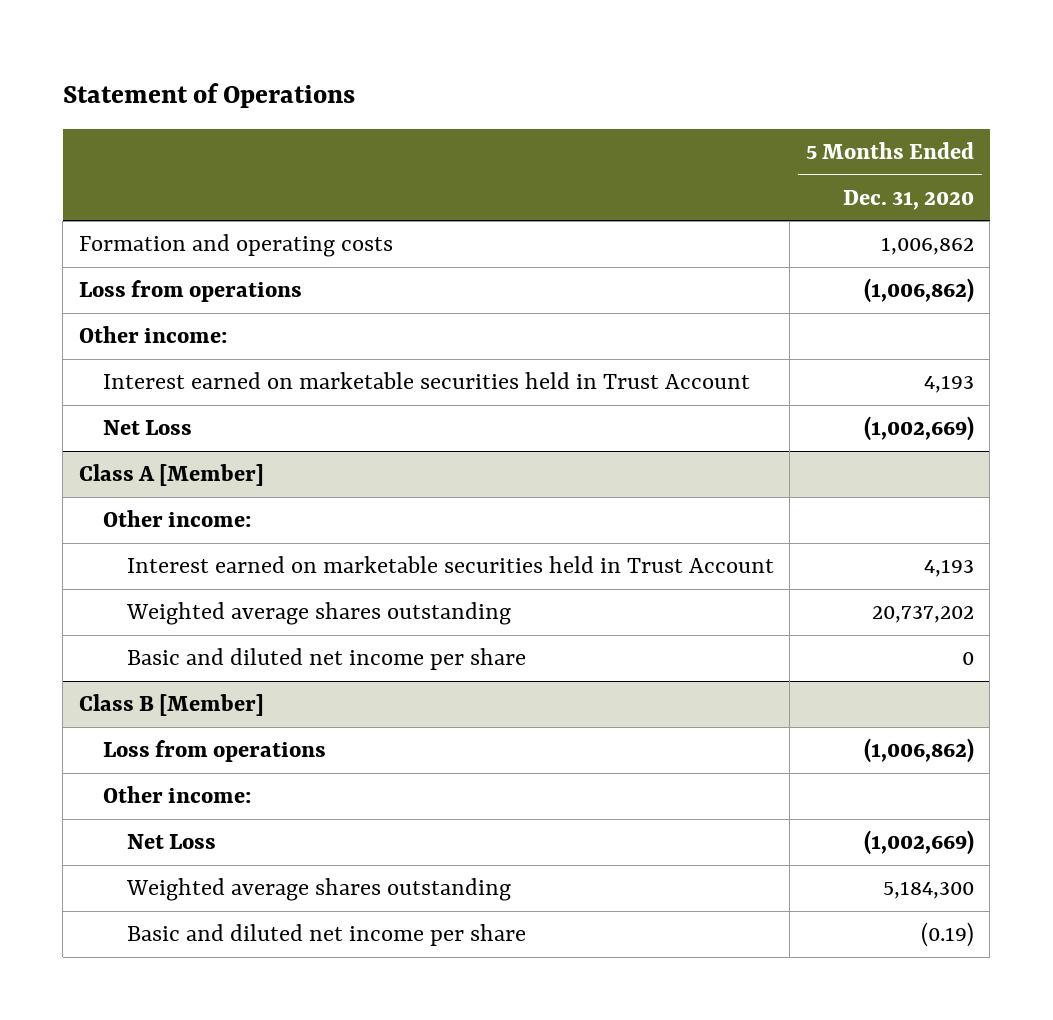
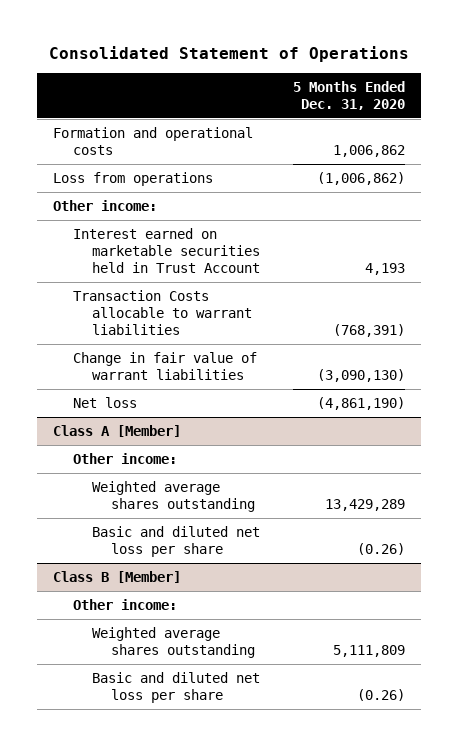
- Statement of Operations
+ Consolidated Statement of Operations
- Formation and operating costs | 1,006,862
+ Formation and operational costs | 1,006,862
- Net Loss | (1,002,669)
+ Transaction Costs allocable to warrant liabilities | (768,391)
+ Change in fair value of warrant liabilities | (3,090,130)
+ Net loss | (4,861,190)
@ Class A [Member]
- Interest earned on marketable securities held in Trust Account | 4,193
- Weighted average shares outstanding | 20,737,202
- Basic and diluted net income per share | 0
+ Weighted average shares outstanding | 13,429,289
+ Basic and diluted net loss per share | (0.26)
@ Class B [Member]
- Loss from operations | (1,006,862)
- Net Loss | (1,002,669)
- Weighted average shares outstanding | 5,184,300
- Basic and diluted net income per share | (0.19)
+ Weighted average shares outstanding | 5,111,809
+ Basic and diluted net loss per share | (0.26)

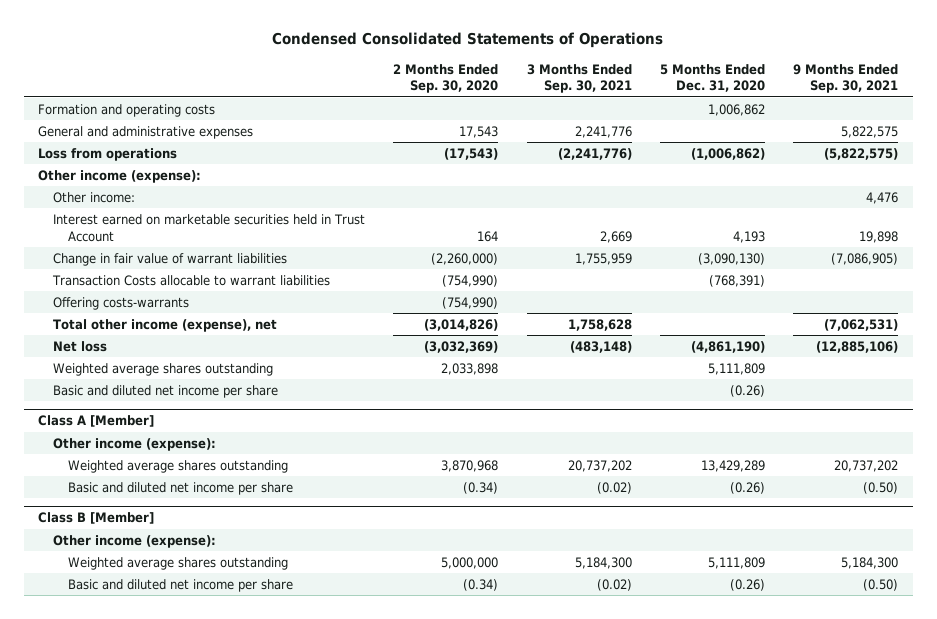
- Consolidated Statement of Operations
+ Condensed Consolidated Statements of Operations
- | 5 Months Ended Dec. 31, 2020
+ | 2 Months Ended Sep. 30, 2020 | 3 Months Ended Sep. 30, 2021 | 5 Months Ended Dec. 31, 2020 | 9 Months Ended Sep. 30, 2021
- Formation and operational costs | 1,006,862
+ Formation and operating costs | | | 1,006,862 |
+ General and administrative expenses | 17,543 | 2,241,776 | | 5,822,575
+ Other income (expense):
moved down: Transaction Costs allocable to warrant liabilities | (754,990) | | (768,391) |
+ Offering costs-warrants | (754,990) | | |
+ Total other income (expense), net | (3,014,826) | 1,758,628 | | (7,062,531)
+ Weighted average shares outstanding | 2,033,898 | | 5,111,809 |
+ Basic and diluted net income per share | | | (0.26) |
@ Class A [Member]
- Other income:
+ Other income (expense):
- Basic and diluted net loss per share | (0.26)
+ Basic and diluted net income per share | (0.34) | (0.02) | (0.26) | (0.50)
@ Class B [Member]
- Other income:
+ Other income (expense):
- Basic and diluted net loss per share | (0.26)
+ Basic and diluted net income per share | (0.34) | (0.02) | (0.26) | (0.50)

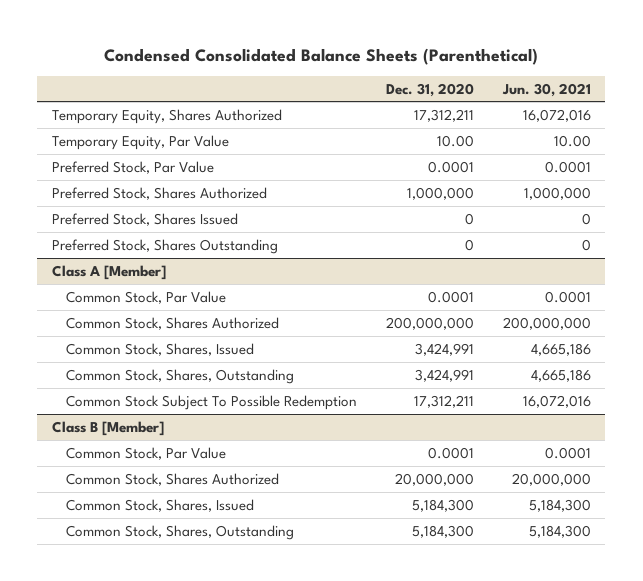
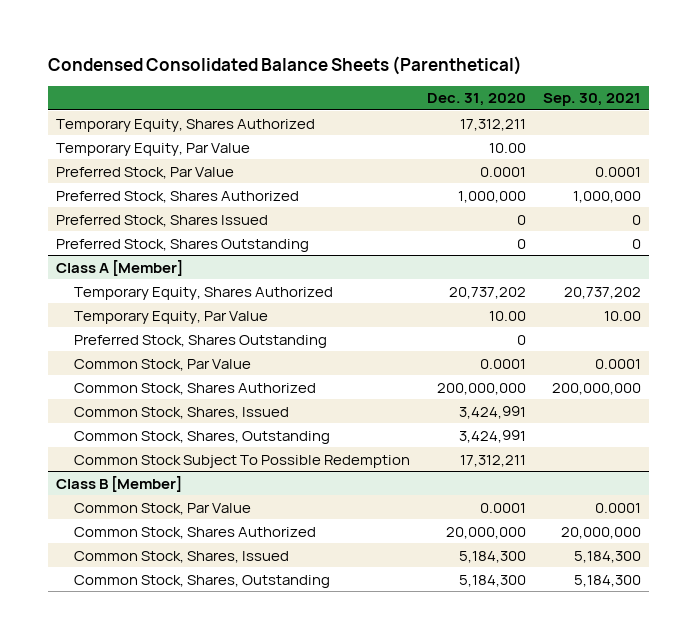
- | Dec. 31, 2020 | Jun. 30, 2021
+ | Dec. 31, 2020 | Sep. 30, 2021
@ Class A [Member]
+ Temporary Equity, Shares Authorized | 20,737,202 | 20,737,202
+ Temporary Equity, Par Value | 10.00 | 10.00
+ Preferred Stock, Shares Outstanding | 0 |

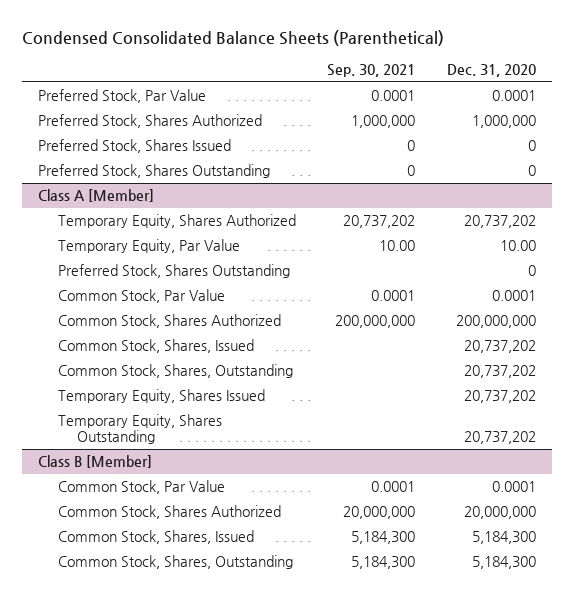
- | Dec. 31, 2020 | Sep. 30, 2021
+ | Sep. 30, 2021 | Dec. 31, 2020
- Temporary Equity, Shares Authorized | 17,312,211 |
- Temporary Equity, Par Value | 10.00 |
@ Class A [Member]
- Common Stock, Shares, Issued | 3,424,991 |
- Common Stock, Shares, Outstanding | 3,424,991 |
- Common Stock Subject To Possible Redemption | 17,312,211 |
+ Common Stock, Shares, Issued | | 20,737,202
+ Common Stock, Shares, Outstanding | | 20,737,202
+ Temporary Equity, Shares Issued | | 20,737,202
+ Temporary Equity, Shares Outstanding | | 20,737,202

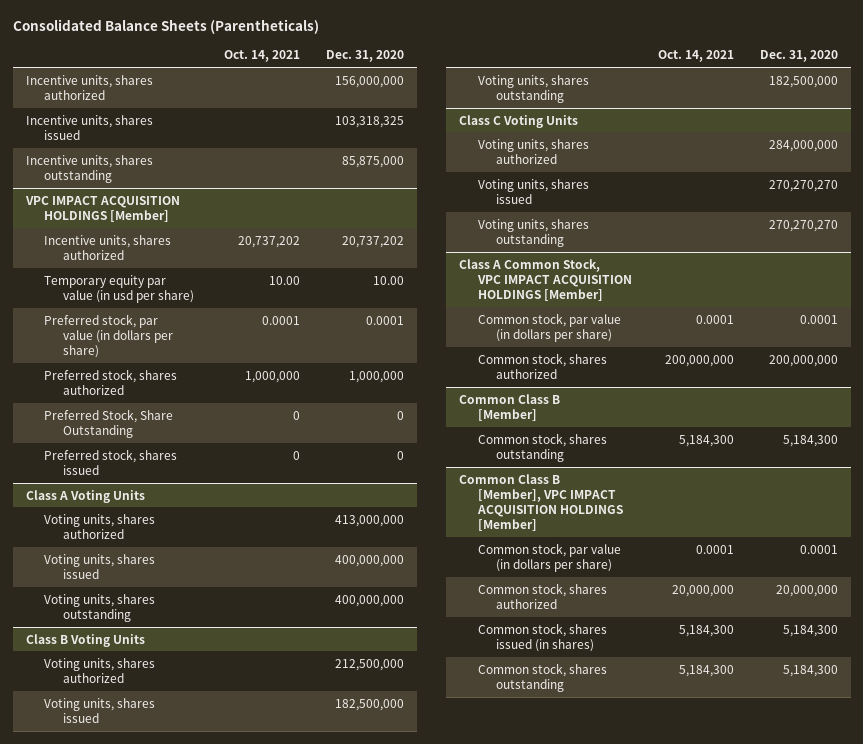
- Condensed Consolidated Balance Sheets (Parenthetical)
+ Consolidated Balance Sheets (Parentheticals)
- | Sep. 30, 2021 | Dec. 31, 2020
+ | Oct. 14, 2021 | Dec. 31, 2020
- Preferred Stock, Par Value | 0.0001 | 0.0001
- Preferred Stock, Shares Authorized | 1,000,000 | 1,000,000
- Preferred Stock, Shares Issued | 0 | 0
- Preferred Stock, Shares Outstanding | 0 | 0
- Class A [Member]
- Temporary Equity, Shares Authorized | 20,737,202 | 20,737,202
- Temporary Equity, Par Value | 10.00 | 10.00
- Preferred Stock, Shares Outstanding | | 0
- Common Stock, Par Value | 0.0001 | 0.0001
- Common Stock, Shares Authorized | 200,000,000 | 200,000,000
- Common Stock, Shares, Issued | | 20,737,202
- Common Stock, Shares, Outstanding | | 20,737,202
- Temporary Equity, Shares Issued | | 20,737,202
- Temporary Equity, Shares Outstanding | | 20,737,202
- Class B [Member]
- Common Stock, Par Value | 0.0001 | 0.0001
- Common Stock, Shares Authorized | 20,000,000 | 20,000,000
- Common Stock, Shares, Issued | 5,184,300 | 5,184,300
- Common Stock, Shares, Outstanding | 5,184,300 | 5,184,300
+ Incentive units, shares authorized | | 156,000,000
+ Incentive units, shares issued | | 103,318,325
+ Incentive units, shares outstanding | | 85,875,000
+ VPC IMPACT ACQUISITION HOLDINGS [Member]
+ Incentive units, shares authorized | 20,737,202 | 20,737,202
+ Temporary equity par value (in usd per share) | 10.00 | 10.00
+ Preferred stock, par value (in dollars per share) | 0.0001 | 0.0001
+ Preferred stock, shares authorized | 1,000,000 | 1,000,000
+ Preferred Stock, Share Outstanding | 0 | 0
+ Preferred stock, shares issued | 0 | 0
+ Class A Voting Units
+ Voting units, shares authorized | | 413,000,000
+ Voting units, shares issued | | 400,000,000
+ Voting units, shares outstanding | | 400,000,000
+ Class B Voting Units
+ Voting units, shares authorized | | 212,500,000
+ Voting units, shares issued | | 182,500,000
+ Voting units, shares outstanding | | 182,500,000
+ Class C Voting Units
+ Voting units, shares authorized | | 284,000,000
+ Voting units, shares issued | | 270,270,270
+ Voting units, shares outstanding | | 270,270,270
+ Class A Common Stock, VPC IMPACT ACQUISITION HOLDINGS [Member]
+ Common stock, par value (in dollars per share) | 0.0001 | 0.0001
+ Common stock, shares authorized | 200,000,000 | 200,000,000
+ Common Class B [Member]
+ Common stock, shares outstanding | 5,184,300 | 5,184,300
+ Common Class B [Member], VPC IMPACT ACQUISITION HOLDINGS [Member]
+ Common stock, par value (in dollars per share) | 0.0001 | 0.0001
+ Common stock, shares authorized | 20,000,000 | 20,000,000
+ Common stock, shares issued (in shares) | 5,184,300 | 5,184,300
+ Common stock, shares outstanding | 5,184,300 | 5,184,300

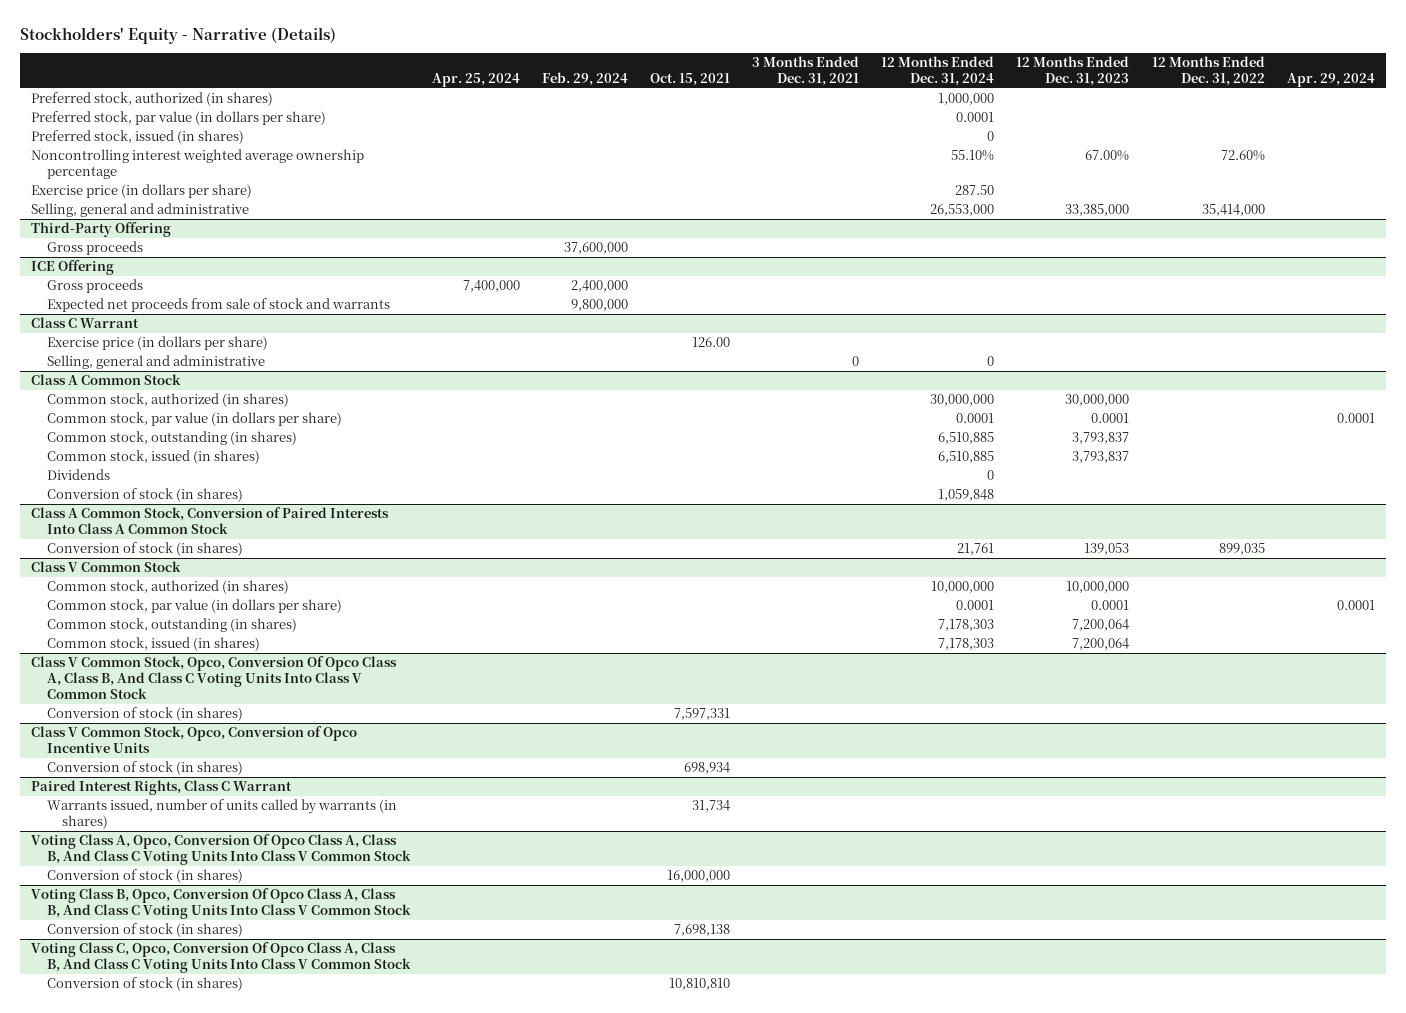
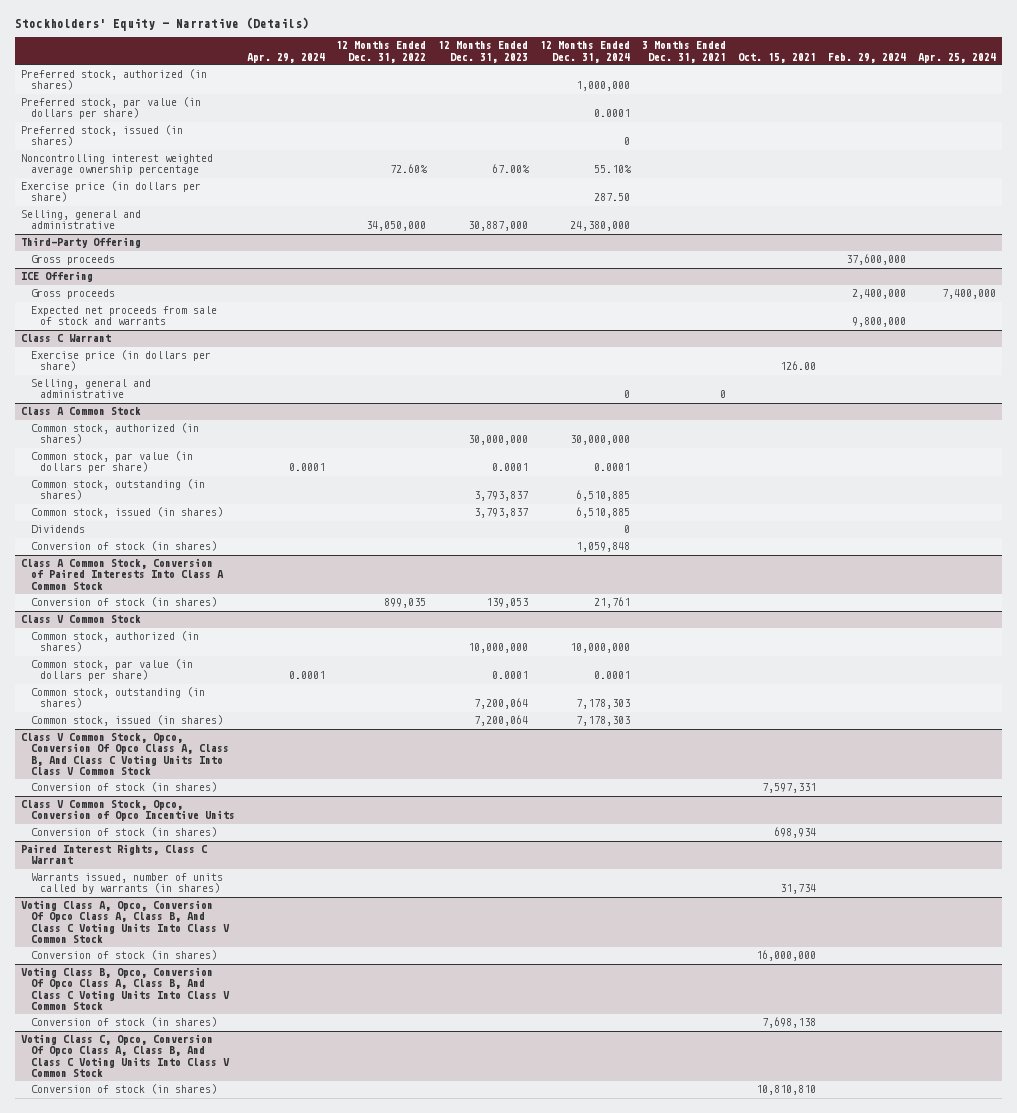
- | Apr. 25, 2024 | Feb. 29, 2024 | Oct. 15, 2021 | 3 Months Ended Dec. 31, 2021 | 12 Months Ended Dec. 31, 2024 | 12 Months Ended Dec. 31, 2023 | 12 Months Ended Dec. 31, 2022 | Apr. 29, 2024
+ | Apr. 29, 2024 | 12 Months Ended Dec. 31, 2022 | 12 Months Ended Dec. 31, 2023 | 12 Months Ended Dec. 31, 2024 | 3 Months Ended Dec. 31, 2021 | Oct. 15, 2021 | Feb. 29, 2024 | Apr. 25, 2024
- Selling, general and administrative | | | | | 26,553,000 | 33,385,000 | 35,414,000 |
+ Selling, general and administrative | | 34,050,000 | 30,887,000 | 24,380,000 | | | |

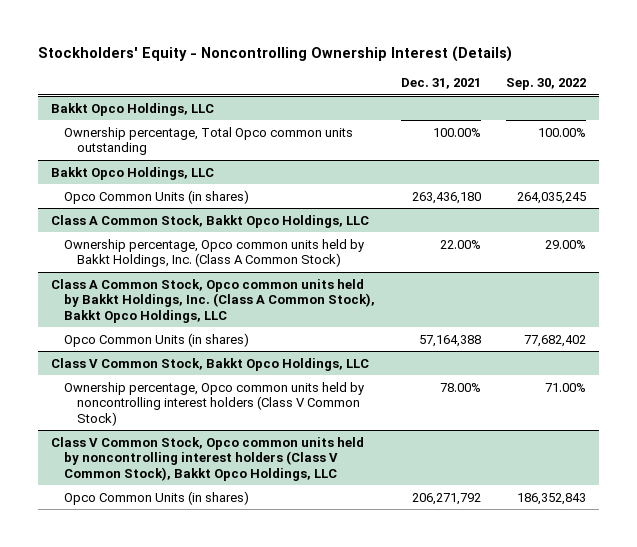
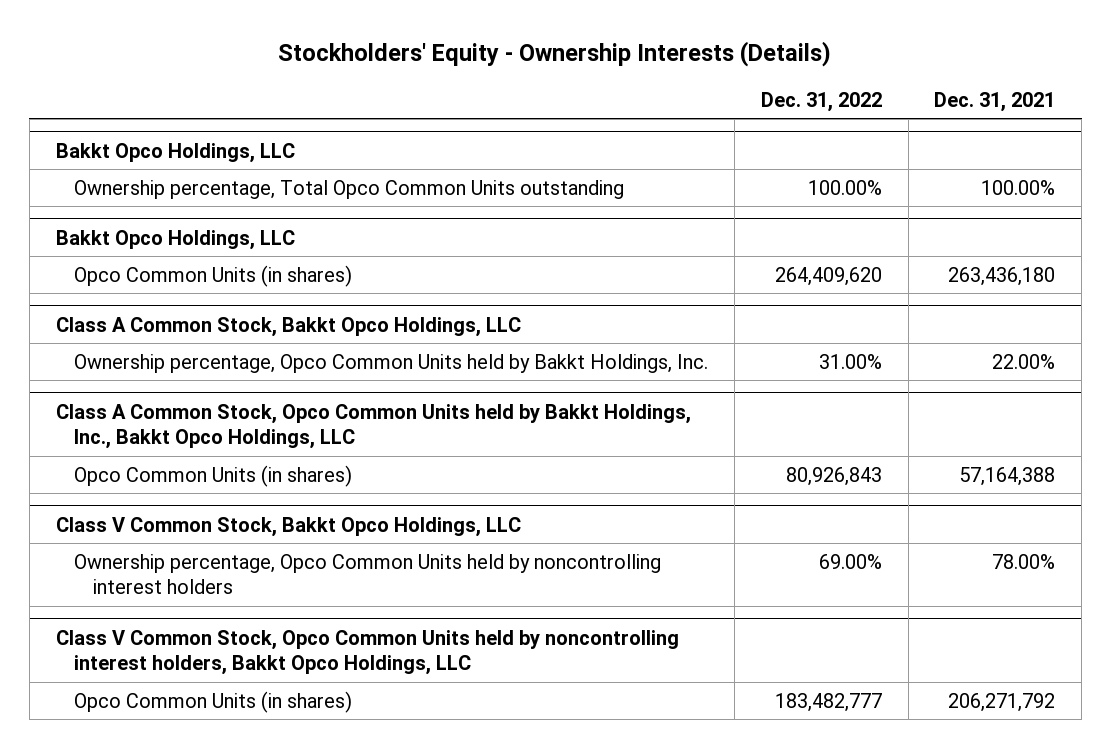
- Stockholders' Equity - Noncontrolling Ownership Interest (Details)
+ Stockholders' Equity - Ownership Interests (Details)
- | Dec. 31, 2021 | Sep. 30, 2022
+ | Dec. 31, 2022 | Dec. 31, 2021
@ Bakkt Opco Holdings, LLC
- Ownership percentage, Total Opco common units outstanding | 100.00% | 100.00%
+ Ownership percentage, Total Opco Common Units outstanding | 100.00% | 100.00%
@ Class A Common Stock, Bakkt Opco Holdings, LLC
- Ownership percentage, Opco common units held by Bakkt Holdings, Inc. (Class A Common Stock) | 22.00% | 29.00%
- Class A Common Stock, Opco common units held by Bakkt Holdings, Inc. (Class A Common Stock), Bakkt Opco Holdings, LLC
@ Class A Common Stock, Bakkt Opco Holdings, LLC
+ Ownership percentage, Opco Common Units held by Bakkt Holdings, Inc. | 31.00% | 22.00%
+ Class A Common Stock, Opco Common Units held by Bakkt Holdings, Inc., Bakkt Opco Holdings, LLC
@ Class V Common Stock, Bakkt Opco Holdings, LLC
- Ownership percentage, Opco common units held by noncontrolling interest holders (Class V Common Stock) | 78.00% | 71.00%
- Class V Common Stock, Opco common units held by noncontrolling interest holders (Class V Common Stock), Bakkt Opco Holdings, LLC
@ Class V Common Stock, Bakkt Opco Holdings, LLC
+ Ownership percentage, Opco Common Units held by noncontrolling interest holders | 69.00% | 78.00%
+ Class V Common Stock, Opco Common Units held by noncontrolling interest holders, Bakkt Opco Holdings, LLC

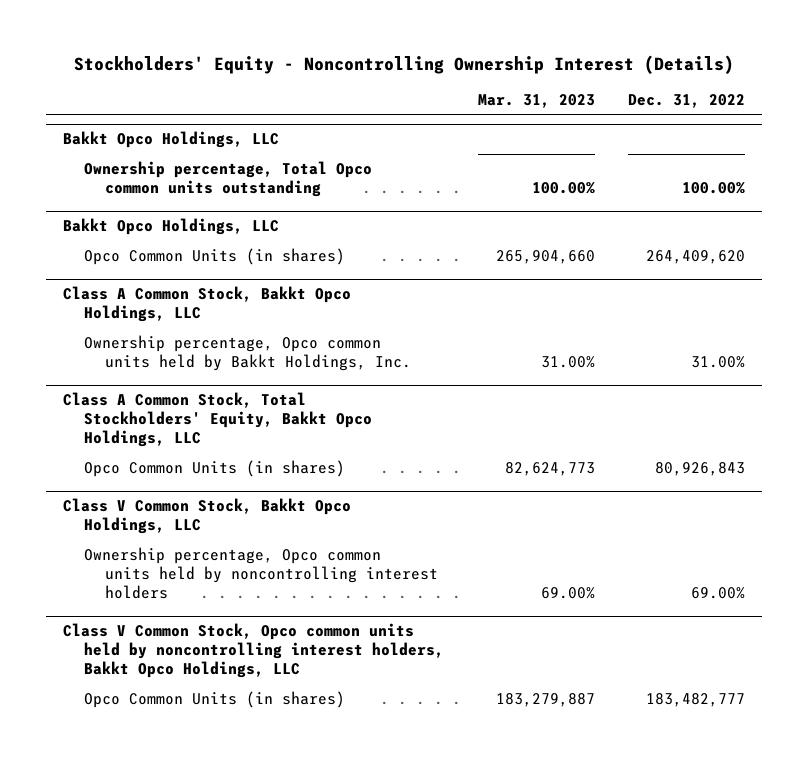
- Stockholders' Equity - Ownership Interests (Details)
+ Stockholders' Equity - Noncontrolling Ownership Interest (Details)
- | Dec. 31, 2022 | Dec. 31, 2021
+ | Mar. 31, 2023 | Dec. 31, 2022
@ Bakkt Opco Holdings, LLC
- Ownership percentage, Total Opco Common Units outstanding | 100.00% | 100.00%
+ Ownership percentage, Total Opco common units outstanding | 100.00% | 100.00%
@ Class A Common Stock, Bakkt Opco Holdings, LLC
- Ownership percentage, Opco Common Units held by Bakkt Holdings, Inc. | 31.00% | 22.00%
- Class A Common Stock, Opco Common Units held by Bakkt Holdings, Inc., Bakkt Opco Holdings, LLC
@ Class A Common Stock, Bakkt Opco Holdings, LLC
+ Ownership percentage, Opco common units held by Bakkt Holdings, Inc. | 31.00% | 31.00%
+ Class A Common Stock, Total Stockholders' Equity, Bakkt Opco Holdings, LLC
@ Class V Common Stock, Bakkt Opco Holdings, LLC
- Ownership percentage, Opco Common Units held by noncontrolling interest holders | 69.00% | 78.00%
- Class V Common Stock, Opco Common Units held by noncontrolling interest holders, Bakkt Opco Holdings, LLC
@ Class V Common Stock, Bakkt Opco Holdings, LLC
+ Ownership percentage, Opco common units held by noncontrolling interest holders | 69.00% | 69.00%
+ Class V Common Stock, Opco common units held by noncontrolling interest holders, Bakkt Opco Holdings, LLC

